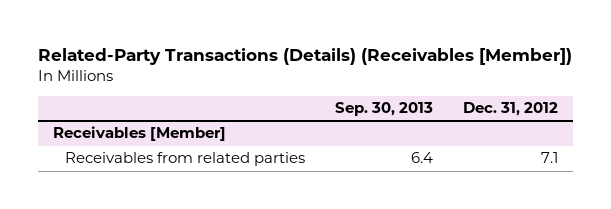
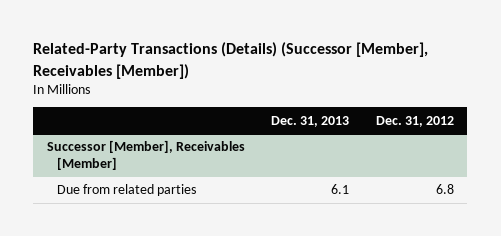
- Related-Party Transactions (Details) (Receivables [Member])
+ Related-Party Transactions (Details) (Successor [Member], Receivables [Member])
- | Sep. 30, 2013 | Dec. 31, 2012
+ | Dec. 31, 2013 | Dec. 31, 2012
- Receivables [Member]
- Receivables from related parties | 6.4 | 7.1
+ Successor [Member], Receivables [Member]
+ Due from related parties | 6.1 | 6.8

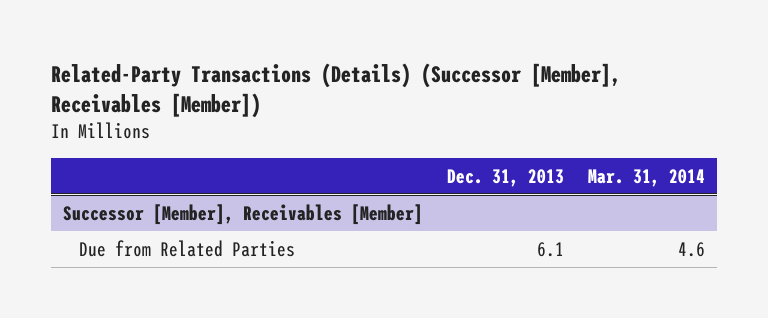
- | Dec. 31, 2013 | Dec. 31, 2012
+ | Dec. 31, 2013 | Mar. 31, 2014
@ Successor [Member], Receivables [Member]
- Due from related parties | 6.1 | 6.8
+ Due from Related Parties | 6.1 | 4.6

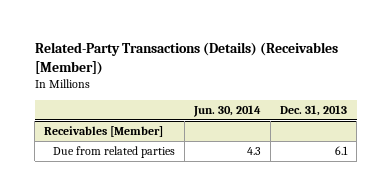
- Related-Party Transactions (Details) (Successor [Member], Receivables [Member])
+ Related-Party Transactions (Details) (Receivables [Member])
- | Dec. 31, 2013 | Mar. 31, 2014
+ | Jun. 30, 2014 | Dec. 31, 2013
- Successor [Member], Receivables [Member]
- Due from Related Parties | 6.1 | 4.6
+ Receivables [Member]
+ Due from related parties | 4.3 | 6.1

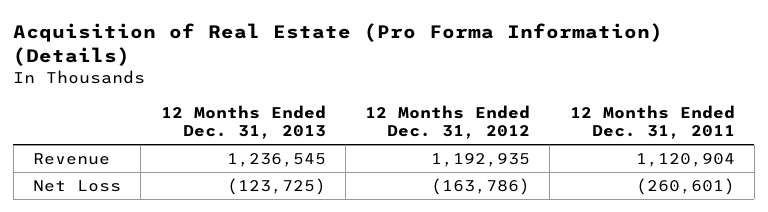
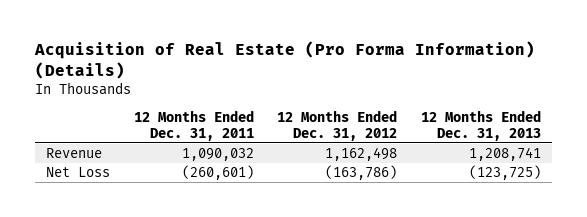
- | 12 Months Ended Dec. 31, 2013 | 12 Months Ended Dec. 31, 2012 | 12 Months Ended Dec. 31, 2011
+ | 12 Months Ended Dec. 31, 2011 | 12 Months Ended Dec. 31, 2012 | 12 Months Ended Dec. 31, 2013
- Revenue | 1,236,545 | 1,192,935 | 1,120,904
+ Revenue | 1,090,032 | 1,162,498 | 1,208,741

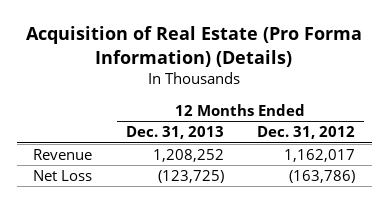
- | 12 Months Ended Dec. 31, 2011 | 12 Months Ended Dec. 31, 2012 | 12 Months Ended Dec. 31, 2013
+ | 12 Months Ended Dec. 31, 2013 | 12 Months Ended Dec. 31, 2012
- Revenue | 1,090,032 | 1,162,498 | 1,208,741
+ Revenue | 1,208,252 | 1,162,017

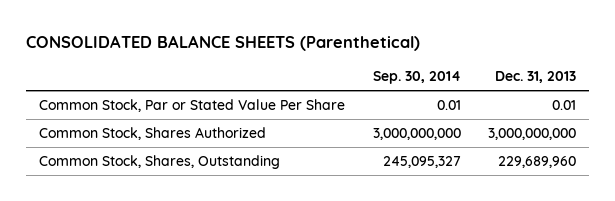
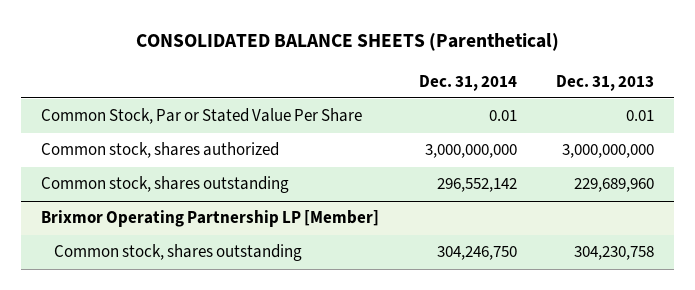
- | Sep. 30, 2014 | Dec. 31, 2013
+ | Dec. 31, 2014 | Dec. 31, 2013
- Common Stock, Shares Authorized | 3,000,000,000 | 3,000,000,000
- Common Stock, Shares, Outstanding | 245,095,327 | 229,689,960
+ Common stock, shares authorized | 3,000,000,000 | 3,000,000,000
+ Common stock, shares outstanding | 296,552,142 | 229,689,960
+ Brixmor Operating Partnership LP [Member]
+ Common stock, shares outstanding | 304,246,750 | 304,230,758

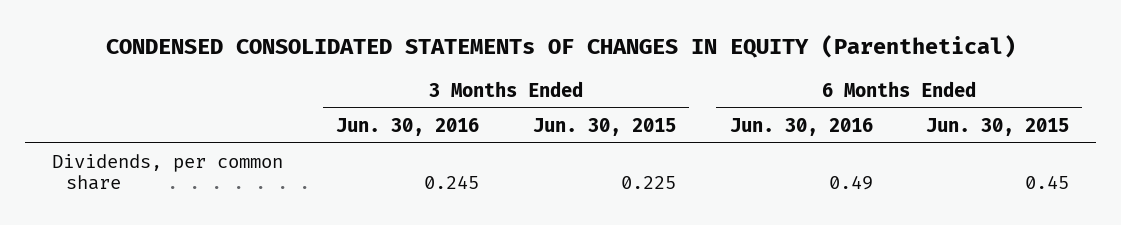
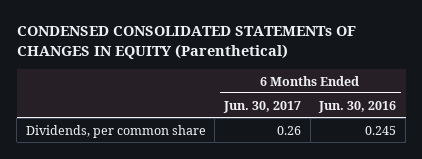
- | 3 Months Ended Jun. 30, 2016 | 3 Months Ended Jun. 30, 2015 | 6 Months Ended Jun. 30, 2016 | 6 Months Ended Jun. 30, 2015
+ | 6 Months Ended Jun. 30, 2017 | 6 Months Ended Jun. 30, 2016
- Dividends, per common share | 0.245 | 0.225 | 0.49 | 0.45
+ Dividends, per common share | 0.26 | 0.245

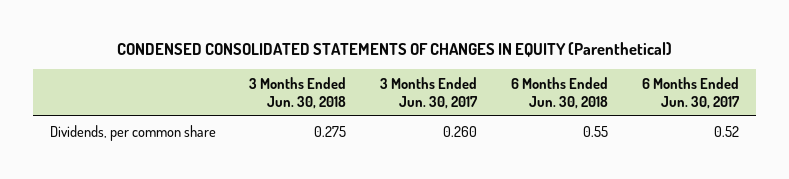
- CONDENSED CONSOLIDATED STATEMENTs OF CHANGES IN EQUITY (Parenthetical)
+ CONDENSED CONSOLIDATED STATEMENTS OF CHANGES IN EQUITY (Parenthetical)
- | 6 Months Ended Jun. 30, 2017 | 6 Months Ended Jun. 30, 2016
+ | 3 Months Ended Jun. 30, 2018 | 3 Months Ended Jun. 30, 2017 | 6 Months Ended Jun. 30, 2018 | 6 Months Ended Jun. 30, 2017
- Dividends, per common share | 0.26 | 0.245
+ Dividends, per common share | 0.275 | 0.260 | 0.55 | 0.52

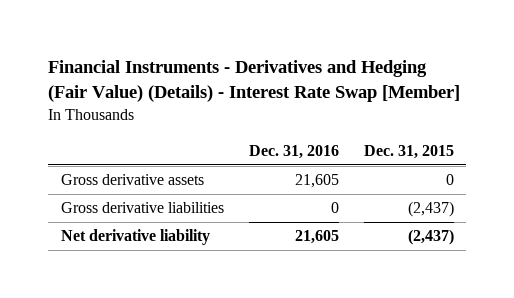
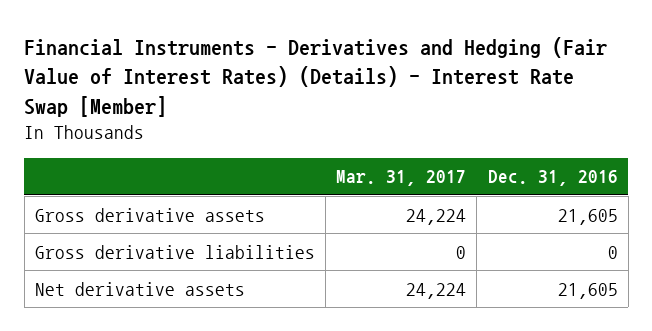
- Financial Instruments - Derivatives and Hedging (Fair Value) (Details) - Interest Rate Swap [Member]
+ Financial Instruments - Derivatives and Hedging (Fair Value of Interest Rates) (Details) - Interest Rate Swap [Member]
- | Dec. 31, 2016 | Dec. 31, 2015
+ | Mar. 31, 2017 | Dec. 31, 2016
- Net derivative liability | 21,605 | (2,437)
+ Net derivative assets | 24,224 | 21,605

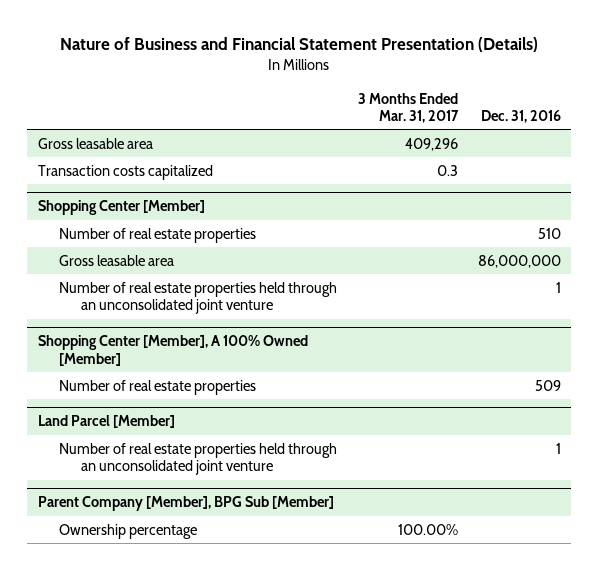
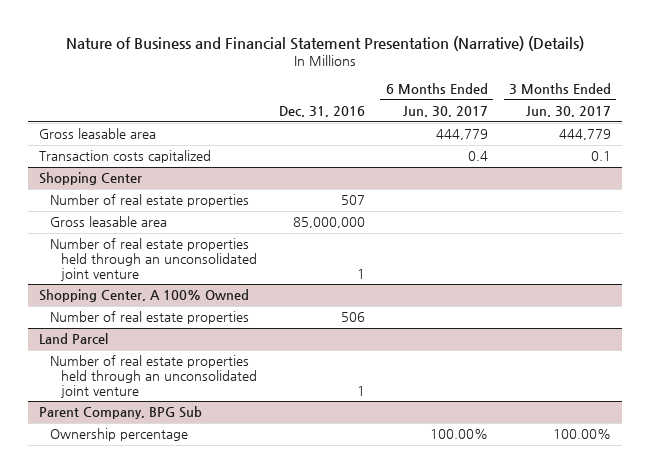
- Nature of Business and Financial Statement Presentation (Details)
+ Nature of Business and Financial Statement Presentation (Narrative) (Details)
- | 3 Months Ended Mar. 31, 2017 | Dec. 31, 2016
+ | Dec. 31, 2016 | 6 Months Ended Jun. 30, 2017 | 3 Months Ended Jun. 30, 2017
- Shopping Center [Member]
- Number of real estate properties | | 510
- Gross leasable area | | 86,000,000
+ Shopping Center
+ Number of real estate properties | 507 | |
+ Gross leasable area | 85,000,000 | |
- Shopping Center [Member], A 100% Owned [Member]
- Number of real estate properties | | 509
- Land Parcel [Member]
+ Shopping Center, A 100% Owned
+ Number of real estate properties | 506 | |
+ Land Parcel
- Parent Company [Member], BPG Sub [Member]
+ Parent Company, BPG Sub

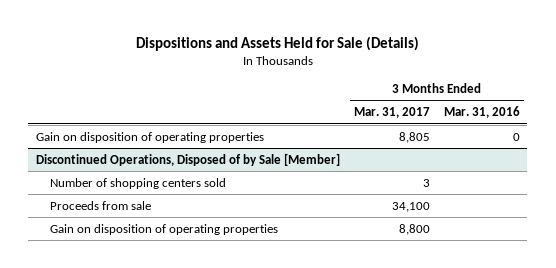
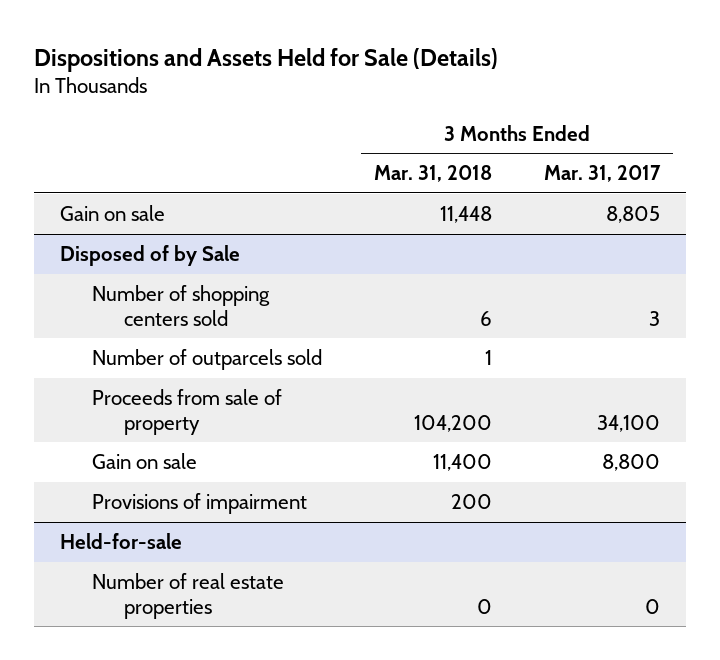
- | 3 Months Ended Mar. 31, 2017 | 3 Months Ended Mar. 31, 2016
+ | 3 Months Ended Mar. 31, 2018 | 3 Months Ended Mar. 31, 2017
- Gain on disposition of operating properties | 8,805 | 0
- Discontinued Operations, Disposed of by Sale [Member]
+ Gain on sale | 11,448 | 8,805
+ Disposed of by Sale
- Proceeds from sale | 34,100 |
- Gain on disposition of operating properties | 8,800 |
+ Number of outparcels sold | 1 |
+ Proceeds from sale of property | 104,200 | 34,100
+ Gain on sale | 11,400 | 8,800
+ Provisions of impairment | 200 |
+ Held-for-sale
+ Number of real estate properties | 0 | 0

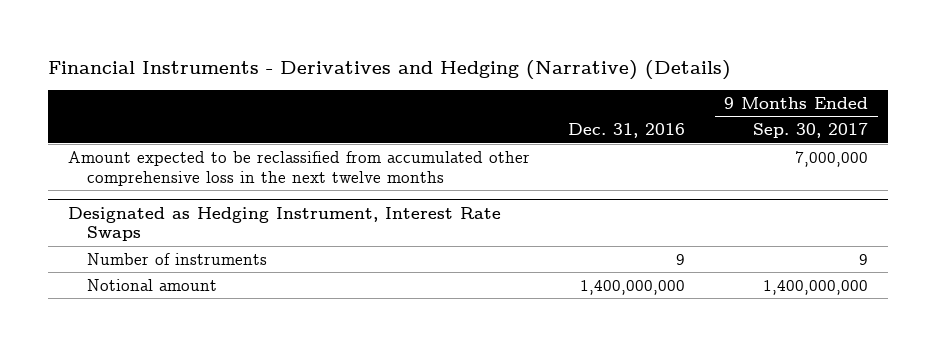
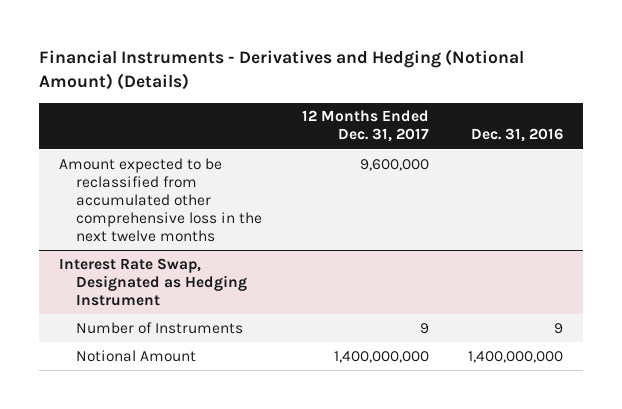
- Financial Instruments - Derivatives and Hedging (Narrative) (Details)
+ Financial Instruments - Derivatives and Hedging (Notional Amount) (Details)
- | Dec. 31, 2016 | 9 Months Ended Sep. 30, 2017
+ | 12 Months Ended Dec. 31, 2017 | Dec. 31, 2016
- Designated as Hedging Instrument, Interest Rate Swaps
- Number of instruments | 9 | 9
- Notional amount | 1,400,000,000 | 1,400,000,000
+ Interest Rate Swap, Designated as Hedging Instrument
+ Number of Instruments | 9 | 9
+ Notional Amount | 1,400,000,000 | 1,400,000,000

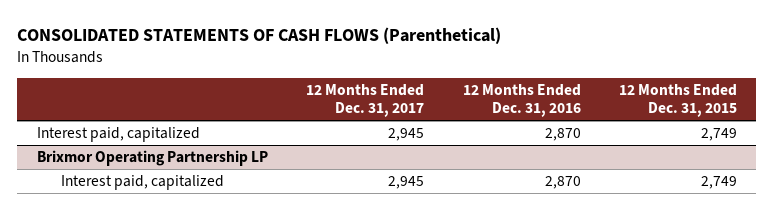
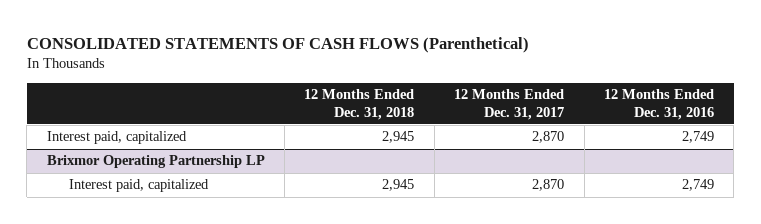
- | 12 Months Ended Dec. 31, 2017 | 12 Months Ended Dec. 31, 2016 | 12 Months Ended Dec. 31, 2015
+ | 12 Months Ended Dec. 31, 2018 | 12 Months Ended Dec. 31, 2017 | 12 Months Ended Dec. 31, 2016
- Interest paid, capitalized | 2,945 | 2,870 | 2,749
+ Interest paid, capitalized | 2,945 | 2,870 | 2,749
@ Brixmor Operating Partnership LP
- Interest paid, capitalized | 2,945 | 2,870 | 2,749
+ Interest paid, capitalized | 2,945 | 2,870 | 2,749

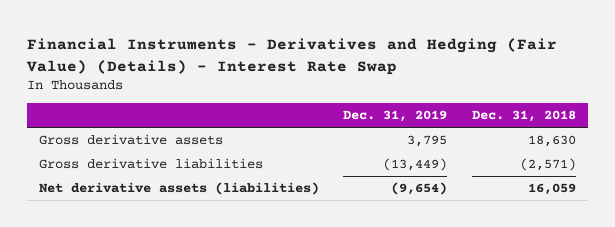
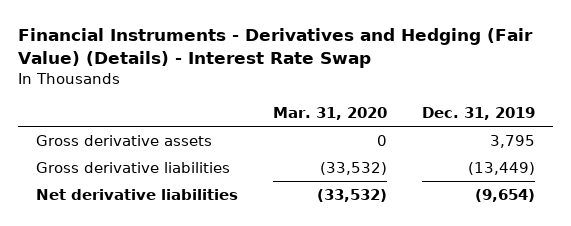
- | Dec. 31, 2019 | Dec. 31, 2018
+ | Mar. 31, 2020 | Dec. 31, 2019
- Net derivative assets (liabilities) | (9,654) | 16,059
+ Net derivative liabilities | (33,532) | (9,654)

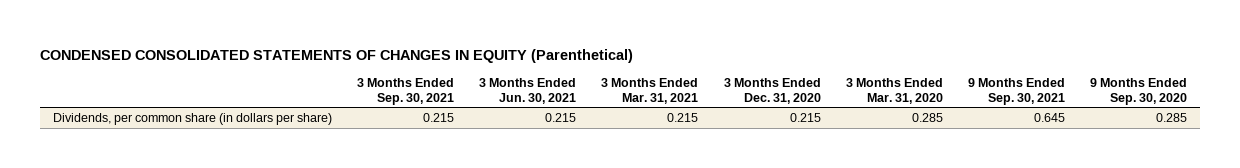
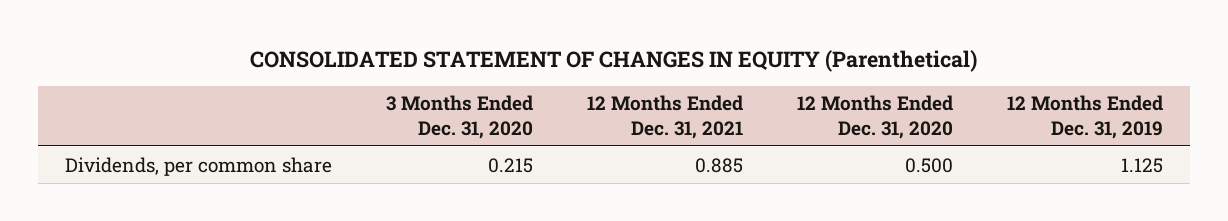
- CONDENSED CONSOLIDATED STATEMENTS OF CHANGES IN EQUITY (Parenthetical)
+ CONSOLIDATED STATEMENT OF CHANGES IN EQUITY (Parenthetical)
- | 3 Months Ended Sep. 30, 2021 | 3 Months Ended Jun. 30, 2021 | 3 Months Ended Mar. 31, 2021 | 3 Months Ended Dec. 31, 2020 | 3 Months Ended Mar. 31, 2020 | 9 Months Ended Sep. 30, 2021 | 9 Months Ended Sep. 30, 2020
+ | 3 Months Ended Dec. 31, 2020 | 12 Months Ended Dec. 31, 2021 | 12 Months Ended Dec. 31, 2020 | 12 Months Ended Dec. 31, 2019
- Dividends, per common share (in dollars per share) | 0.215 | 0.215 | 0.215 | 0.215 | 0.285 | 0.645 | 0.285
+ Dividends, per common share | 0.215 | 0.885 | 0.500 | 1.125

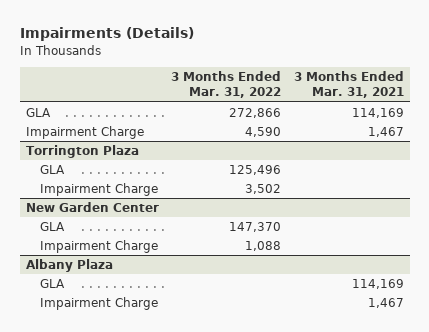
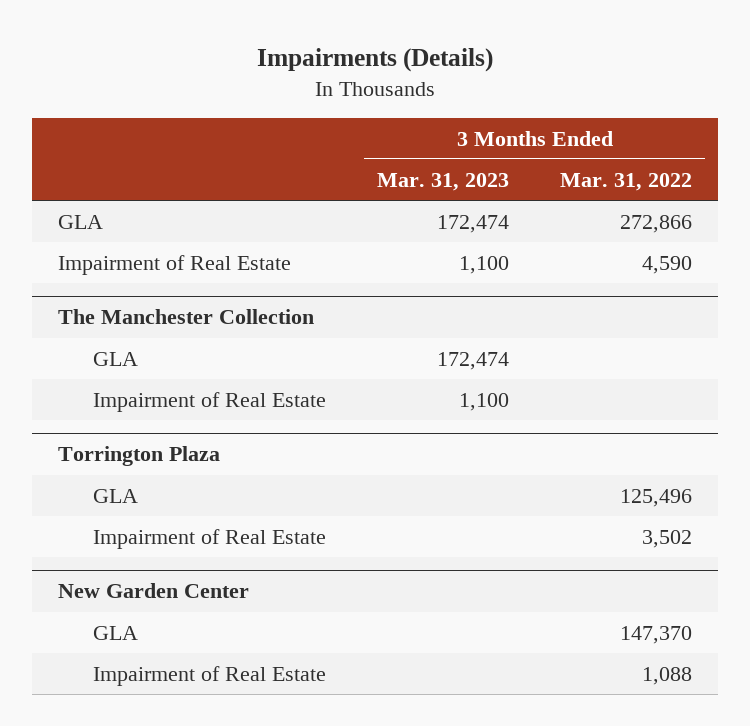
- | 3 Months Ended Mar. 31, 2022 | 3 Months Ended Mar. 31, 2021
+ | 3 Months Ended Mar. 31, 2023 | 3 Months Ended Mar. 31, 2022
- Impairment Charge | 4,590 | 1,467
+ Impairment of Real Estate | 1,100 | 4,590
+ The Manchester Collection
+ GLA | 172,474 |
+ Impairment of Real Estate | 1,100 |
@ Torrington Plaza
- Impairment Charge | 3,502 |
+ Impairment of Real Estate | | 3,502
@ New Garden Center
- Impairment Charge | 1,088 |
- Albany Plaza
- GLA | | 114,169
- Impairment Charge | | 1,467
@ New Garden Center
+ Impairment of Real Estate | | 1,088

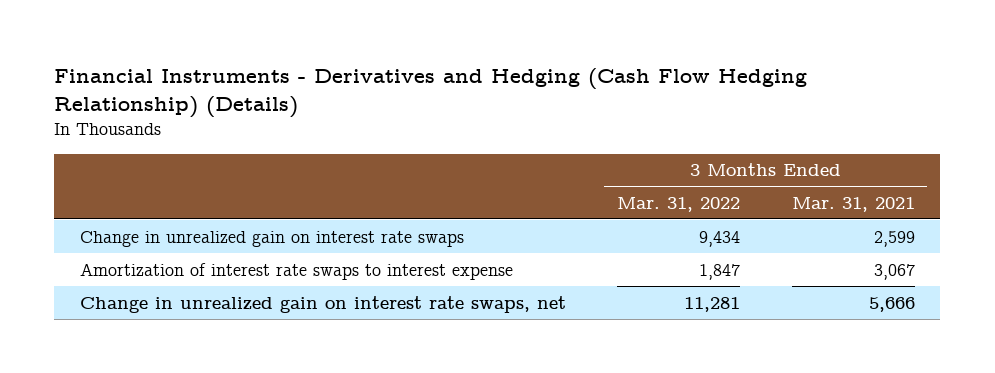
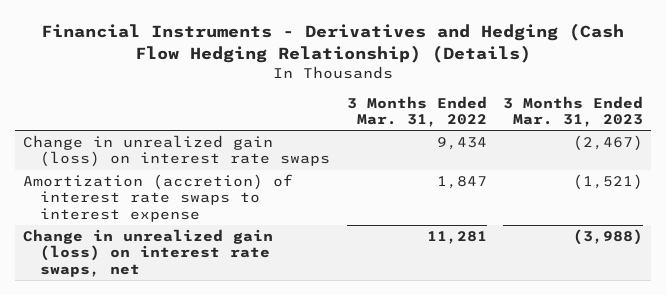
- | 3 Months Ended Mar. 31, 2022 | 3 Months Ended Mar. 31, 2021
+ | 3 Months Ended Mar. 31, 2022 | 3 Months Ended Mar. 31, 2023
- Change in unrealized gain on interest rate swaps | 9,434 | 2,599
- Amortization of interest rate swaps to interest expense | 1,847 | 3,067
- Change in unrealized gain on interest rate swaps, net | 11,281 | 5,666
+ Change in unrealized gain (loss) on interest rate swaps | 9,434 | (2,467)
+ Amortization (accretion) of interest rate swaps to interest expense | 1,847 | (1,521)
+ Change in unrealized gain (loss) on interest rate swaps, net | 11,281 | (3,988)

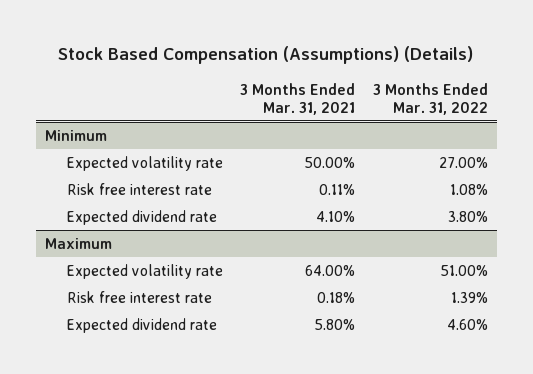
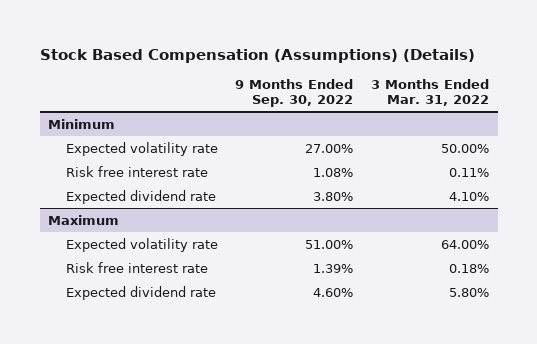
- | 3 Months Ended Mar. 31, 2021 | 3 Months Ended Mar. 31, 2022
+ | 9 Months Ended Sep. 30, 2022 | 3 Months Ended Mar. 31, 2022
@ Minimum
- Expected volatility rate | 50.00% | 27.00%
- Risk free interest rate | 0.11% | 1.08%
- Expected dividend rate | 4.10% | 3.80%
+ Expected volatility rate | 27.00% | 50.00%
+ Risk free interest rate | 1.08% | 0.11%
+ Expected dividend rate | 3.80% | 4.10%
@ Maximum
- Expected volatility rate | 64.00% | 51.00%
- Risk free interest rate | 0.18% | 1.39%
- Expected dividend rate | 5.80% | 4.60%
+ Expected volatility rate | 51.00% | 64.00%
+ Risk free interest rate | 1.39% | 0.18%
+ Expected dividend rate | 4.60% | 5.80%

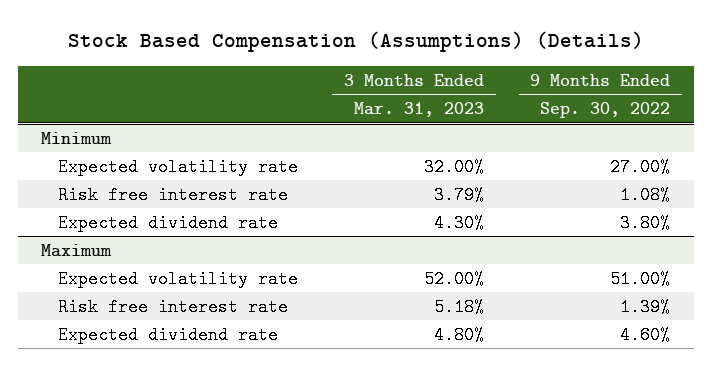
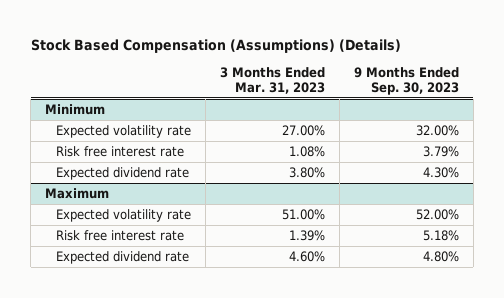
- | 3 Months Ended Mar. 31, 2023 | 9 Months Ended Sep. 30, 2022
+ | 3 Months Ended Mar. 31, 2023 | 9 Months Ended Sep. 30, 2023
@ Minimum
- Expected volatility rate | 32.00% | 27.00%
- Risk free interest rate | 3.79% | 1.08%
- Expected dividend rate | 4.30% | 3.80%
+ Expected volatility rate | 27.00% | 32.00%
+ Risk free interest rate | 1.08% | 3.79%
+ Expected dividend rate | 3.80% | 4.30%
@ Maximum
- Expected volatility rate | 52.00% | 51.00%
- Risk free interest rate | 5.18% | 1.39%
- Expected dividend rate | 4.80% | 4.60%
+ Expected volatility rate | 51.00% | 52.00%
+ Risk free interest rate | 1.39% | 5.18%
+ Expected dividend rate | 4.60% | 4.80%

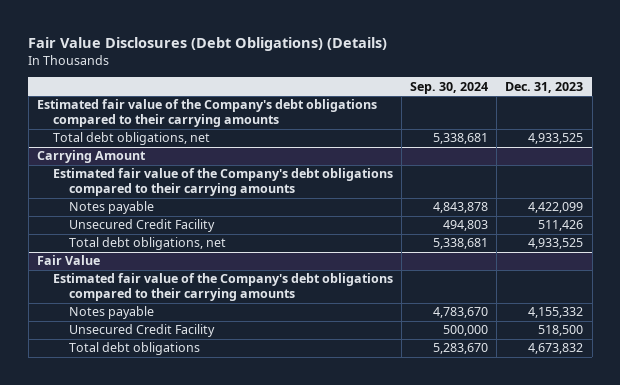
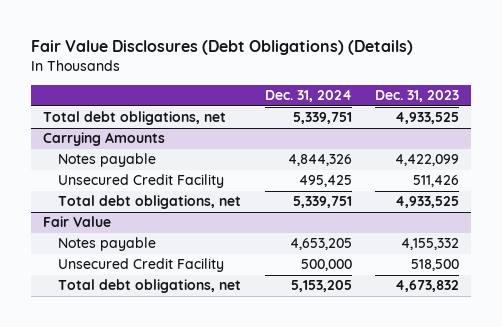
- | Sep. 30, 2024 | Dec. 31, 2023
+ | Dec. 31, 2024 | Dec. 31, 2023
- Estimated fair value of the Company's debt obligations compared to their carrying amounts
- Carrying Amount
- Estimated fair value of the Company's debt obligations compared to their carrying amounts
+ Carrying Amounts
@ Fair Value
- Estimated fair value of the Company's debt obligations compared to their carrying amounts
- Total debt obligations | 5,283,670 | 4,673,832
+ Total debt obligations, net | 5,153,205 | 4,673,832

